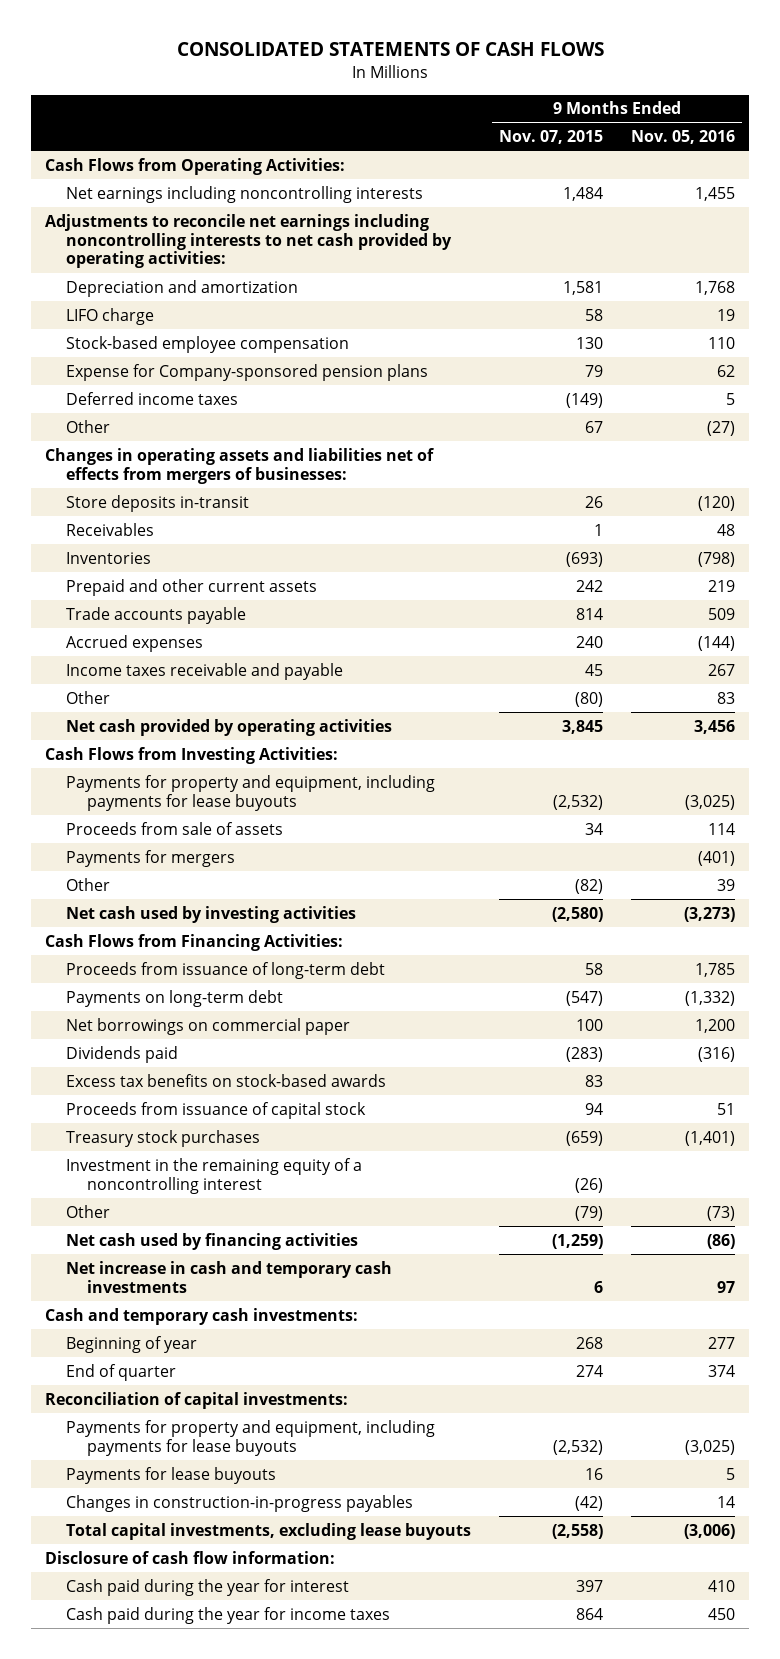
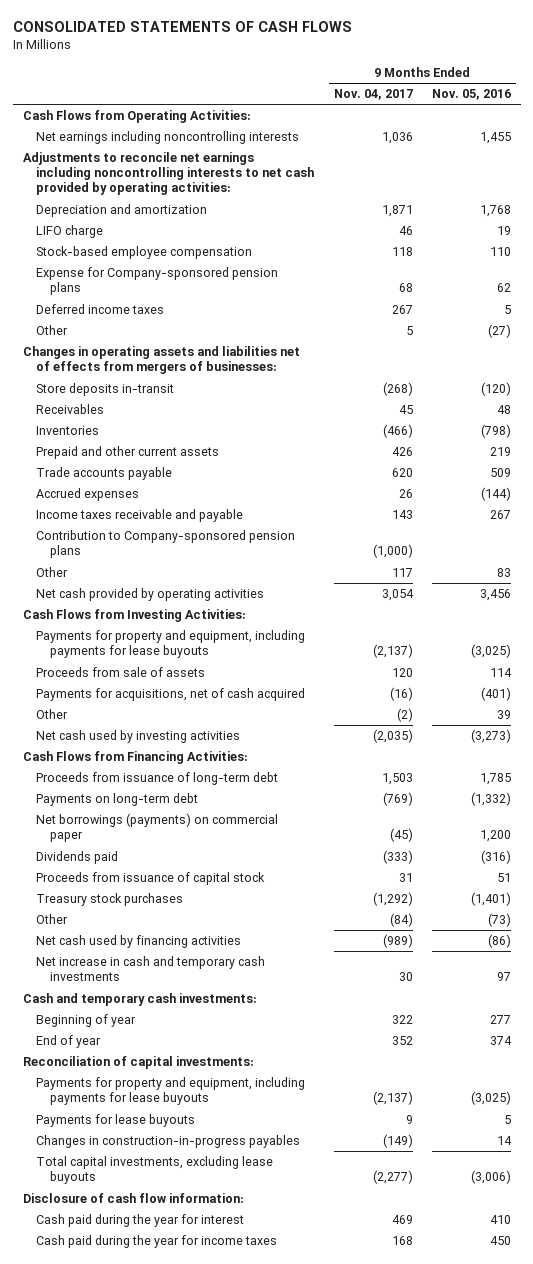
- | 9 Months Ended Nov. 07, 2015 | 9 Months Ended Nov. 05, 2016
+ | 9 Months Ended Nov. 04, 2017 | 9 Months Ended Nov. 05, 2016
+ Contribution to Company-sponsored pension plans | (1,000) |
- Payments for mergers | | (401)
+ Payments for acquisitions, net of cash acquired | (16) | (401)
- Net borrowings on commercial paper | 100 | 1,200
+ Net borrowings (payments) on commercial paper | (45) | 1,200
- Excess tax benefits on stock-based awards | 83 |
- Investment in the remaining equity of a noncontrolling interest | (26) |
- End of quarter | 274 | 374
+ End of year | 352 | 374

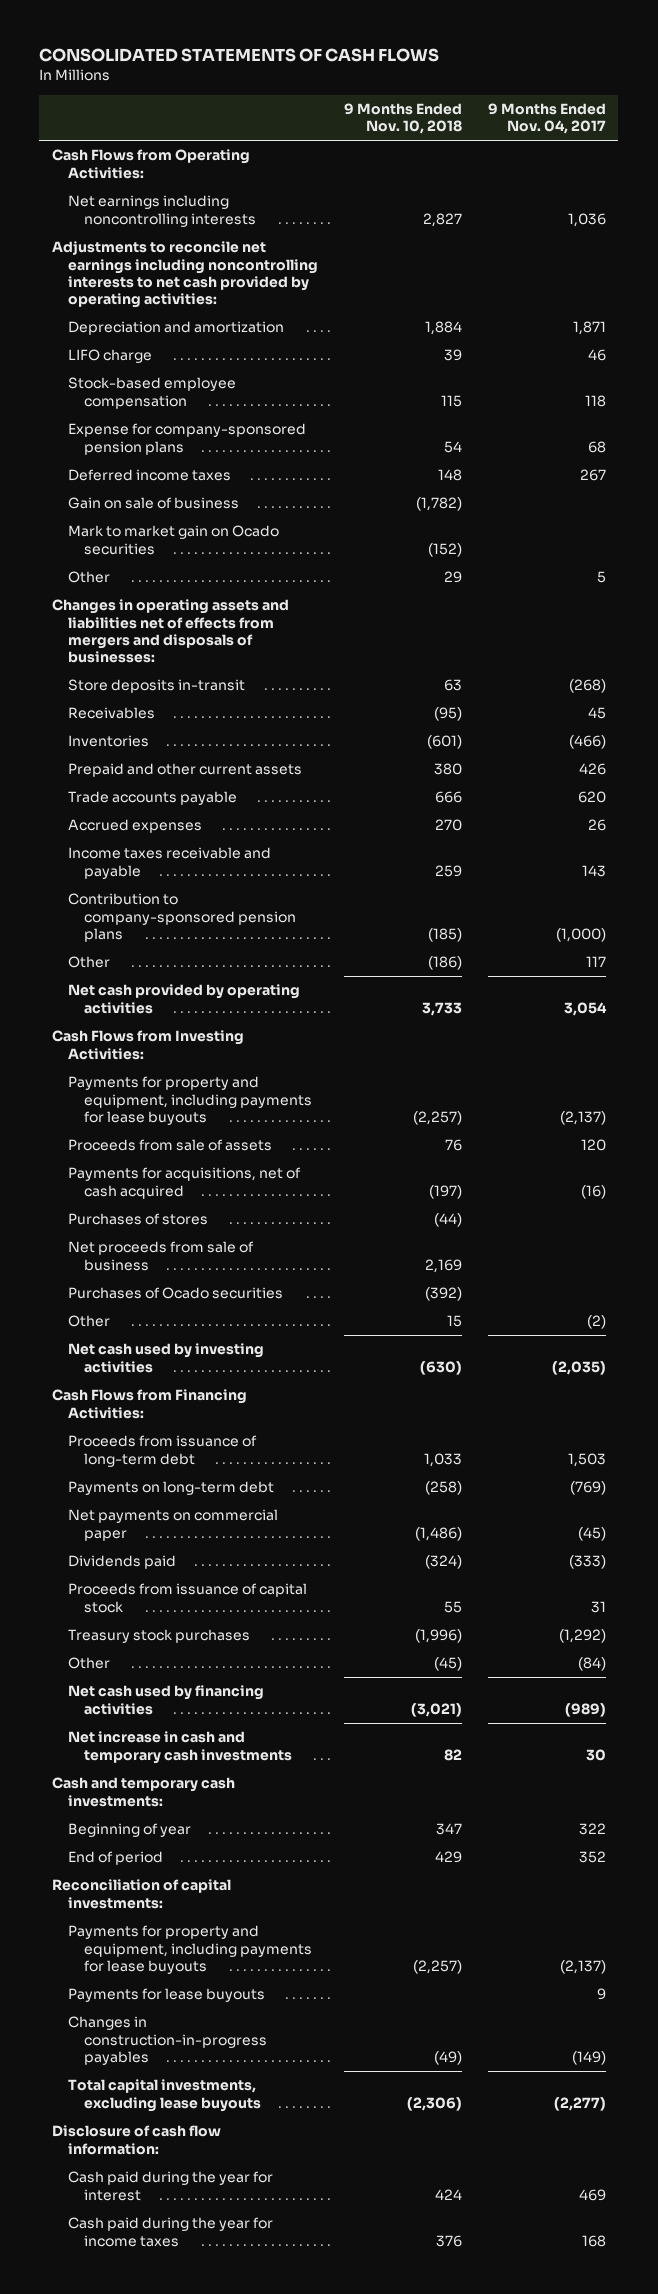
- | 9 Months Ended Nov. 04, 2017 | 9 Months Ended Nov. 05, 2016
+ | 9 Months Ended Nov. 10, 2018 | 9 Months Ended Nov. 04, 2017
- Expense for Company-sponsored pension plans | 68 | 62
+ Expense for company-sponsored pension plans | 54 | 68
+ Gain on sale of business | (1,782) |
+ Mark to market gain on Ocado securities | (152) |
- Changes in operating assets and liabilities net of effects from mergers of businesses:
+ Changes in operating assets and liabilities net of effects from mergers and disposals of businesses:
- Contribution to Company-sponsored pension plans | (1,000) |
+ Contribution to company-sponsored pension plans | (185) | (1,000)
+ Purchases of stores | (44) |
+ Net proceeds from sale of business | 2,169 |
+ Purchases of Ocado securities | (392) |
- Net borrowings (payments) on commercial paper | (45) | 1,200
+ Net payments on commercial paper | (1,486) | (45)
- End of year | 352 | 374
+ End of period | 429 | 352

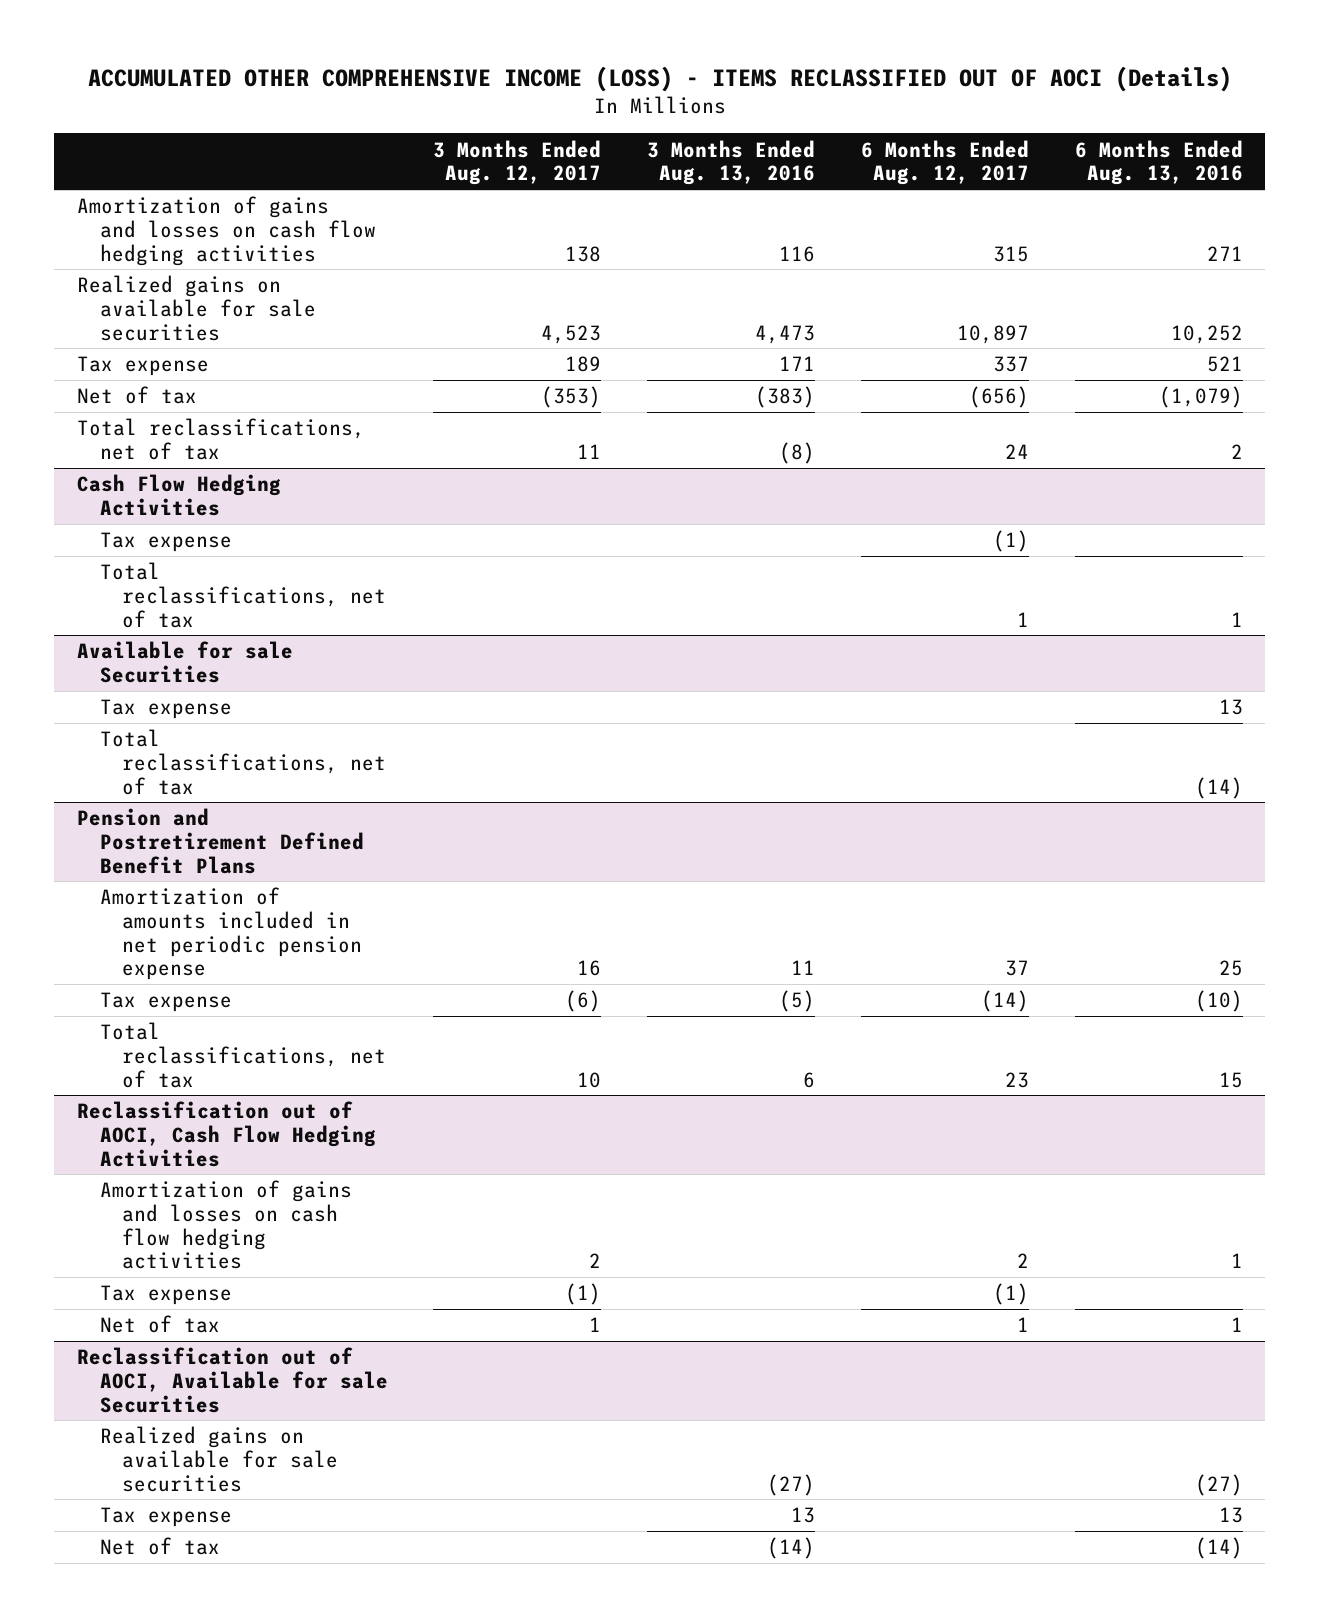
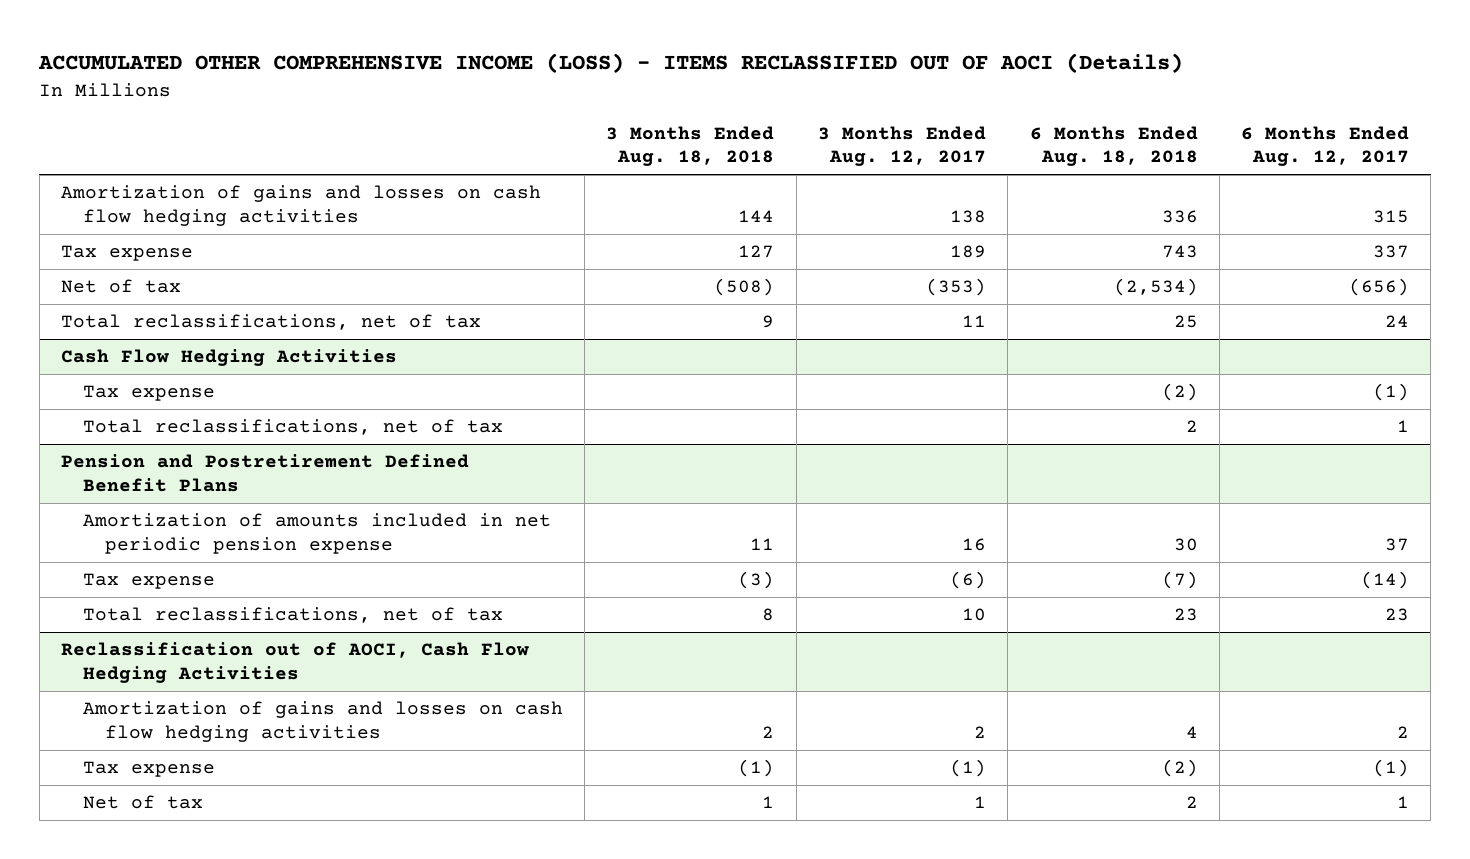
- | 3 Months Ended Aug. 12, 2017 | 3 Months Ended Aug. 13, 2016 | 6 Months Ended Aug. 12, 2017 | 6 Months Ended Aug. 13, 2016
+ | 3 Months Ended Aug. 18, 2018 | 3 Months Ended Aug. 12, 2017 | 6 Months Ended Aug. 18, 2018 | 6 Months Ended Aug. 12, 2017
- Realized gains on available for sale securities | 4,523 | 4,473 | 10,897 | 10,252
- Available for sale Securities
- Tax expense | | | | 13
- Total reclassifications, net of tax | | | | (14)
- Reclassification out of AOCI, Available for sale Securities
- Realized gains on available for sale securities | | (27) | | (27)
- Tax expense | | 13 | | 13
- Net of tax | | (14) | | (14)

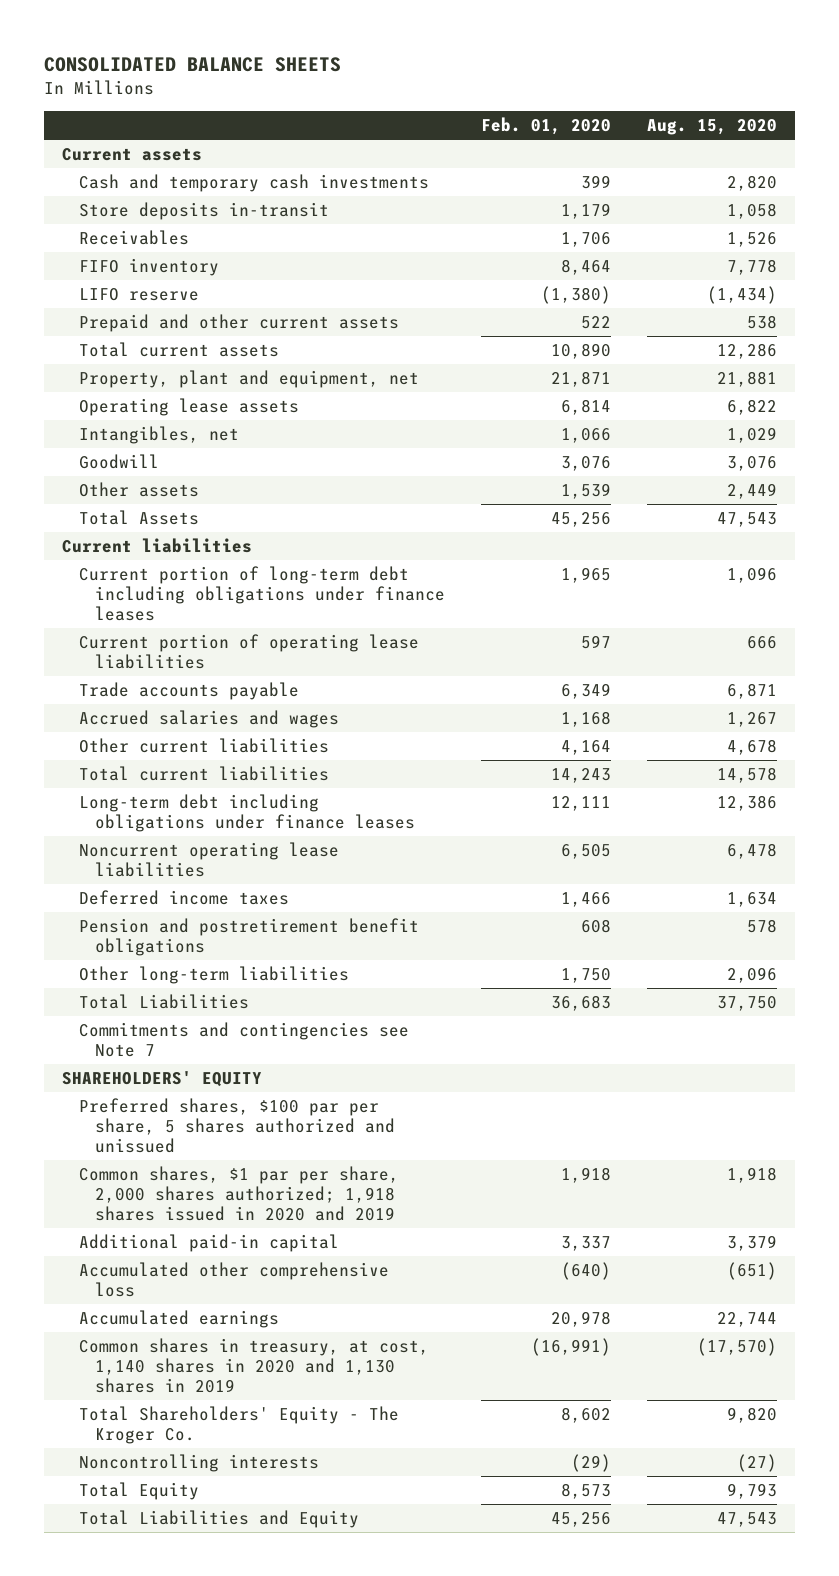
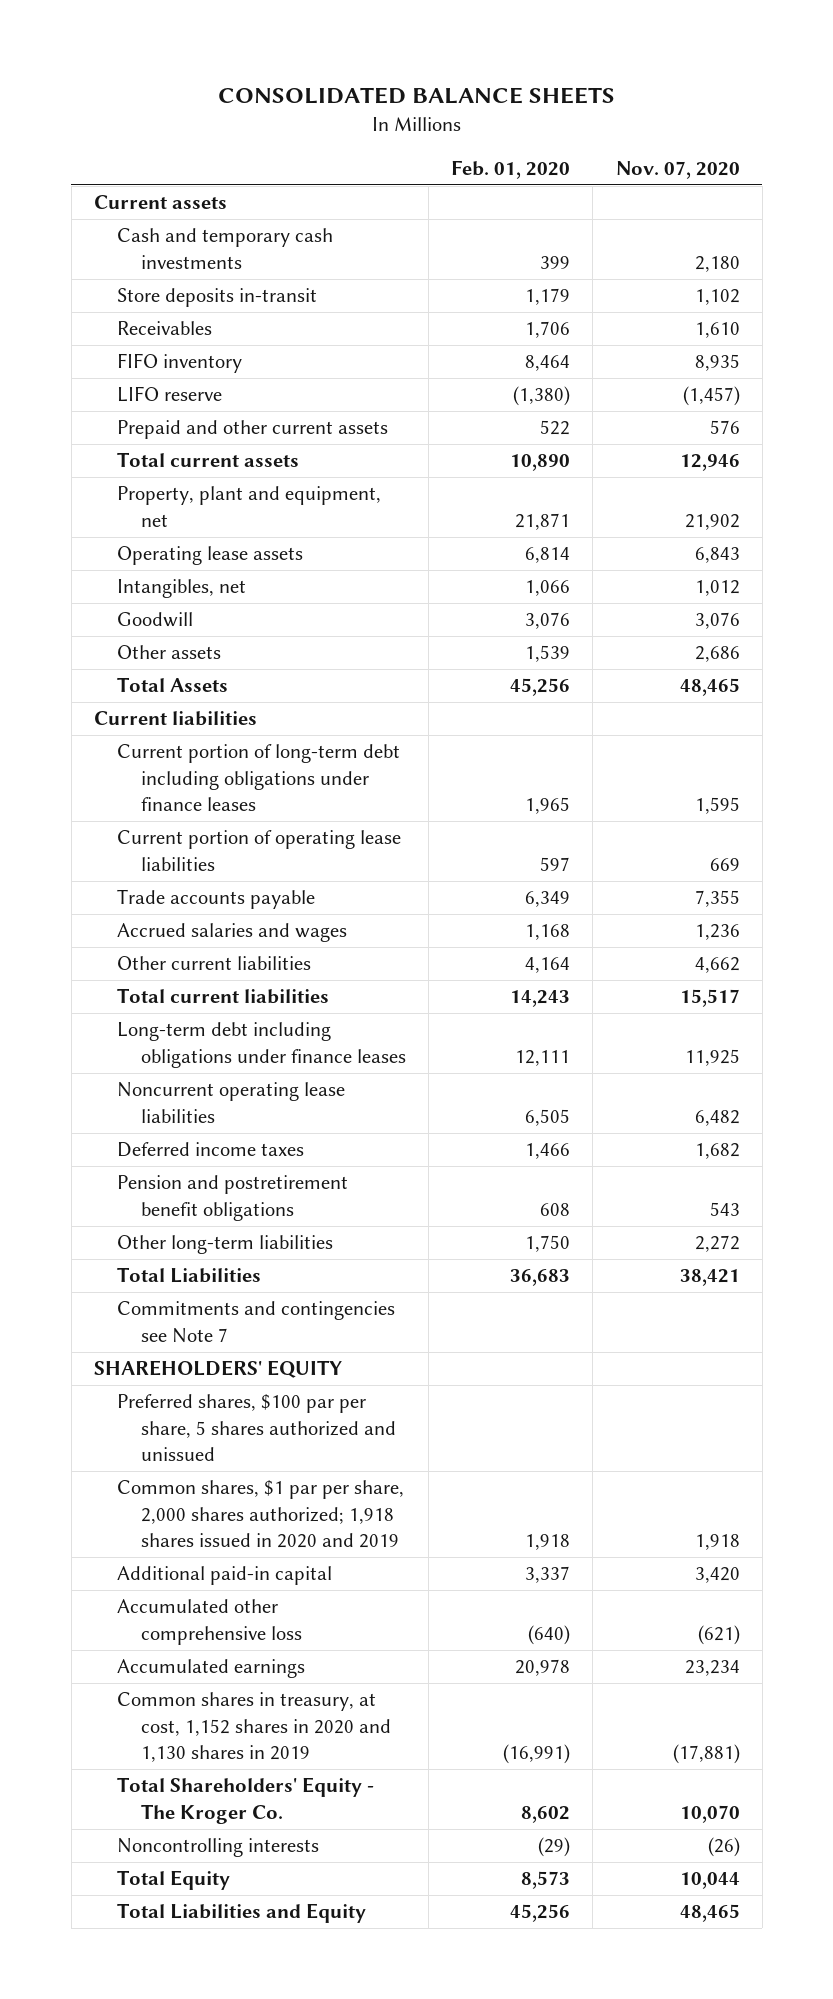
- | Feb. 01, 2020 | Aug. 15, 2020
+ | Feb. 01, 2020 | Nov. 07, 2020
- Common shares in treasury, at cost, 1,140 shares in 2020 and 1,130 shares in 2019 | (16,991) | (17,570)
+ Common shares in treasury, at cost, 1,152 shares in 2020 and 1,130 shares in 2019 | (16,991) | (17,881)

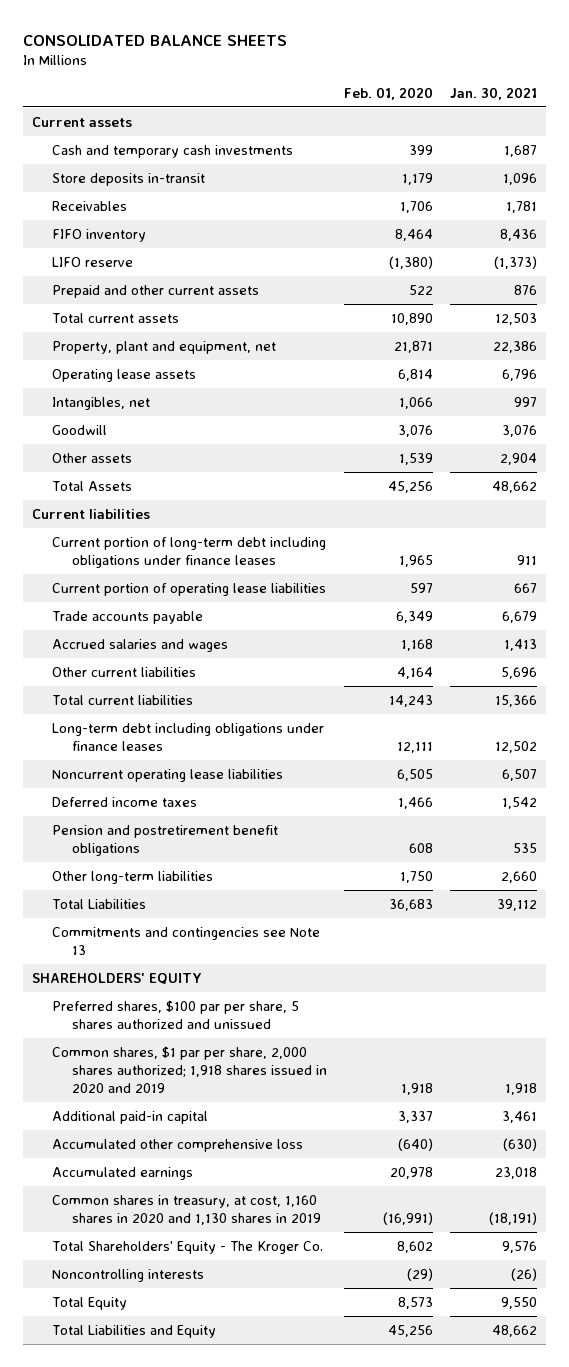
- | Feb. 01, 2020 | Nov. 07, 2020
+ | Feb. 01, 2020 | Jan. 30, 2021
- Commitments and contingencies see Note 7
+ Commitments and contingencies see Note 13
- Common shares in treasury, at cost, 1,152 shares in 2020 and 1,130 shares in 2019 | (16,991) | (17,881)
+ Common shares in treasury, at cost, 1,160 shares in 2020 and 1,130 shares in 2019 | (16,991) | (18,191)

